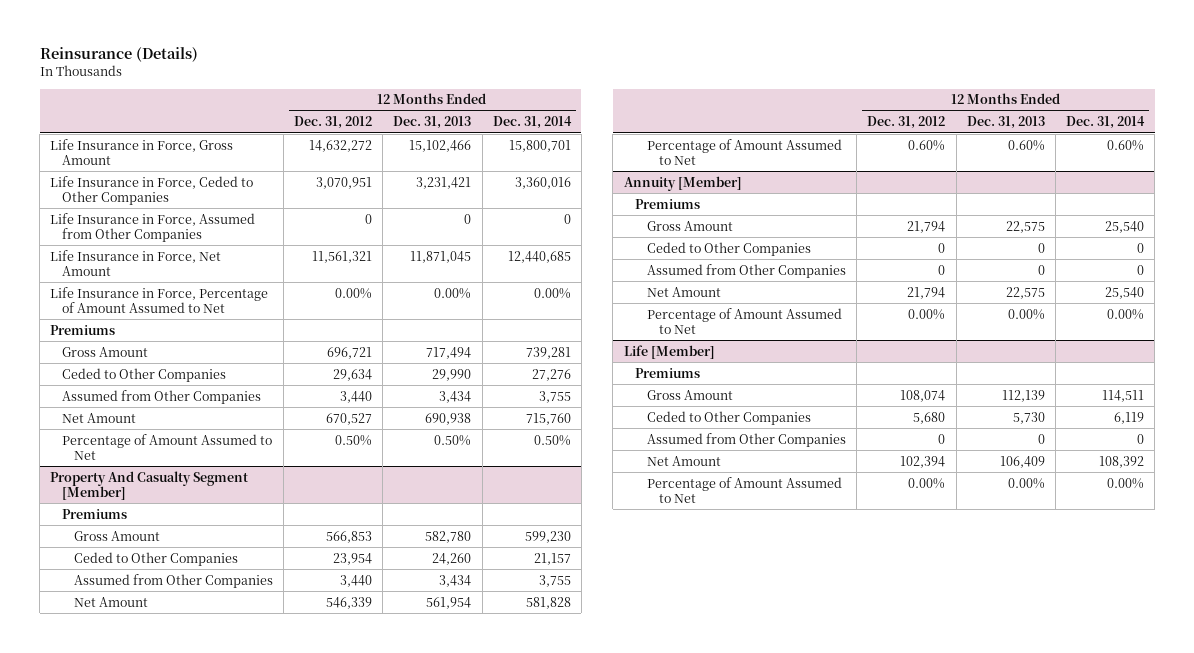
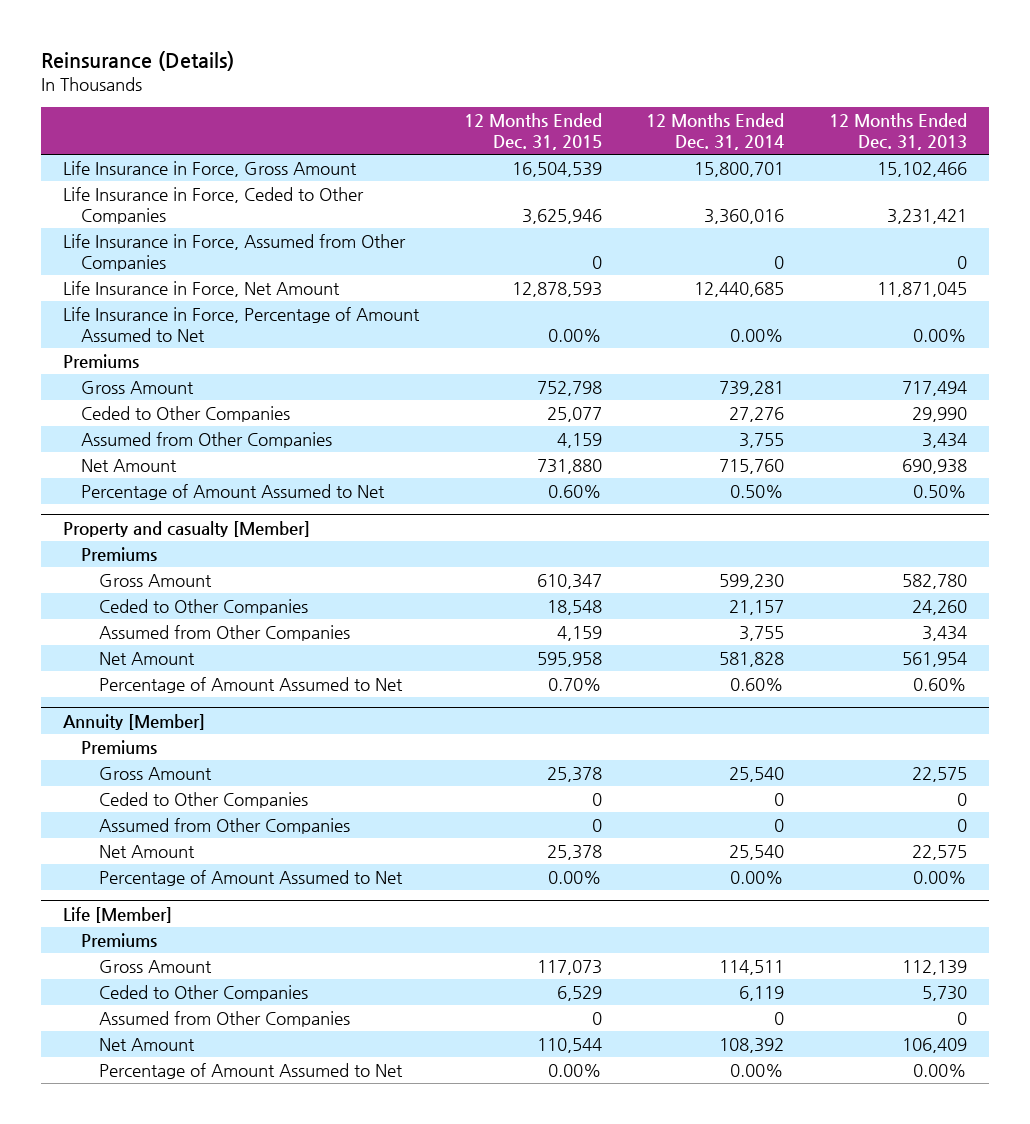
- | 12 Months Ended Dec. 31, 2012 | 12 Months Ended Dec. 31, 2013 | 12 Months Ended Dec. 31, 2014
+ | 12 Months Ended Dec. 31, 2015 | 12 Months Ended Dec. 31, 2014 | 12 Months Ended Dec. 31, 2013
- Property And Casualty Segment [Member]
+ Property and casualty [Member]

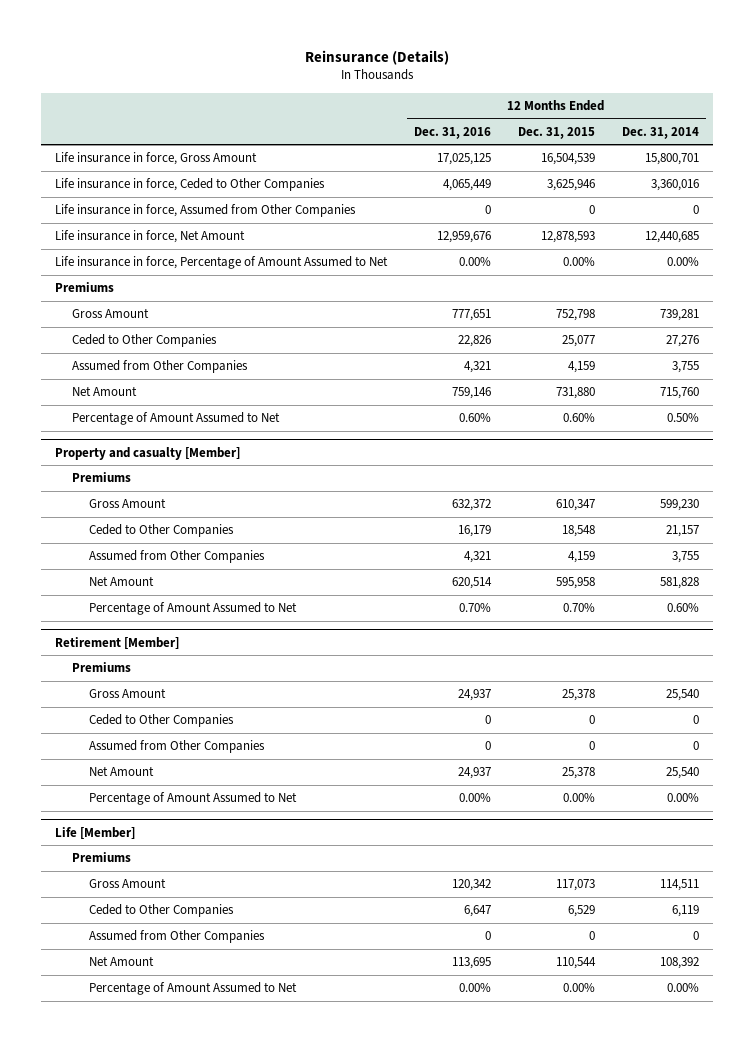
- | 12 Months Ended Dec. 31, 2015 | 12 Months Ended Dec. 31, 2014 | 12 Months Ended Dec. 31, 2013
+ | 12 Months Ended Dec. 31, 2016 | 12 Months Ended Dec. 31, 2015 | 12 Months Ended Dec. 31, 2014
- Life Insurance in Force, Gross Amount | 16,504,539 | 15,800,701 | 15,102,466
- Life Insurance in Force, Ceded to Other Companies | 3,625,946 | 3,360,016 | 3,231,421
- Life Insurance in Force, Assumed from Other Companies | 0 | 0 | 0
- Life Insurance in Force, Net Amount | 12,878,593 | 12,440,685 | 11,871,045
- Life Insurance in Force, Percentage of Amount Assumed to Net | 0.00% | 0.00% | 0.00%
+ Life insurance in force, Gross Amount | 17,025,125 | 16,504,539 | 15,800,701
+ Life insurance in force, Ceded to Other Companies | 4,065,449 | 3,625,946 | 3,360,016
+ Life insurance in force, Assumed from Other Companies | 0 | 0 | 0
+ Life insurance in force, Net Amount | 12,959,676 | 12,878,593 | 12,440,685
+ Life insurance in force, Percentage of Amount Assumed to Net | 0.00% | 0.00% | 0.00%
- Annuity [Member]
+ Retirement [Member]

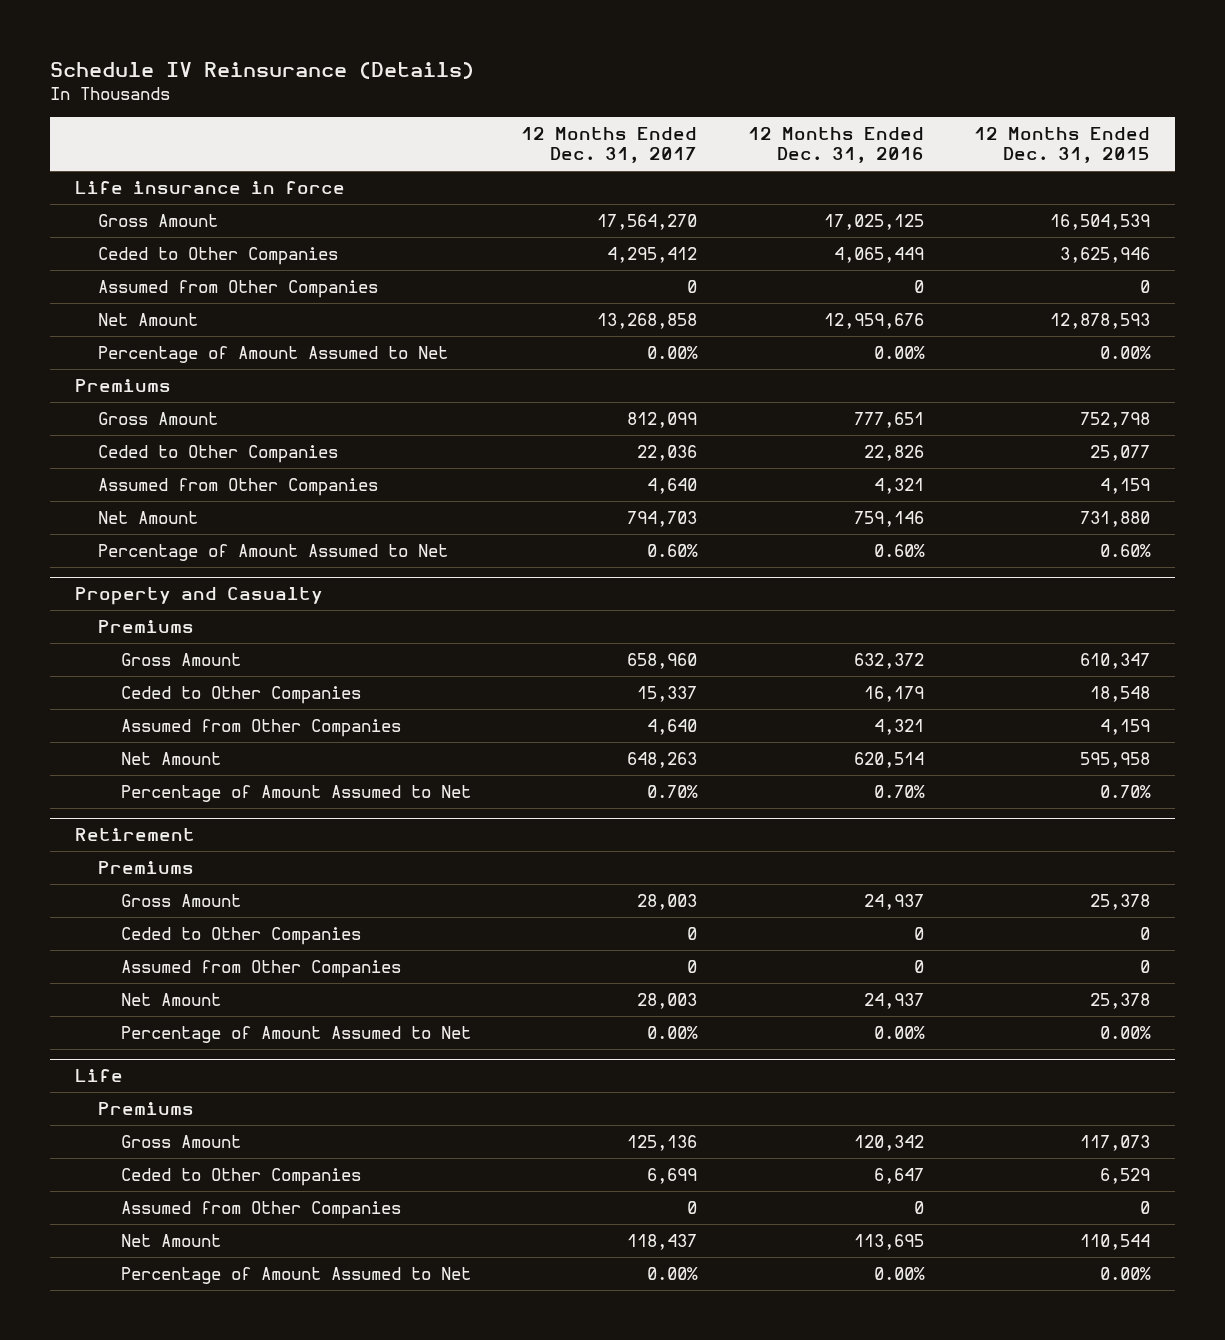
- Reinsurance (Details)
+ Schedule IV Reinsurance (Details)
- | 12 Months Ended Dec. 31, 2016 | 12 Months Ended Dec. 31, 2015 | 12 Months Ended Dec. 31, 2014
+ | 12 Months Ended Dec. 31, 2017 | 12 Months Ended Dec. 31, 2016 | 12 Months Ended Dec. 31, 2015
- Life insurance in force, Gross Amount | 17,025,125 | 16,504,539 | 15,800,701
- Life insurance in force, Ceded to Other Companies | 4,065,449 | 3,625,946 | 3,360,016
- Life insurance in force, Assumed from Other Companies | 0 | 0 | 0
- Life insurance in force, Net Amount | 12,959,676 | 12,878,593 | 12,440,685
- Life insurance in force, Percentage of Amount Assumed to Net | 0.00% | 0.00% | 0.00%
+ Life insurance in force
+ Gross Amount | 17,564,270 | 17,025,125 | 16,504,539
+ Ceded to Other Companies | 4,295,412 | 4,065,449 | 3,625,946
+ Assumed from Other Companies | 0 | 0 | 0
+ Net Amount | 13,268,858 | 12,959,676 | 12,878,593
+ Percentage of Amount Assumed to Net | 0.00% | 0.00% | 0.00%
- Property and casualty [Member]
+ Property and Casualty
- Retirement [Member]
+ Retirement
- Life [Member]
+ Life

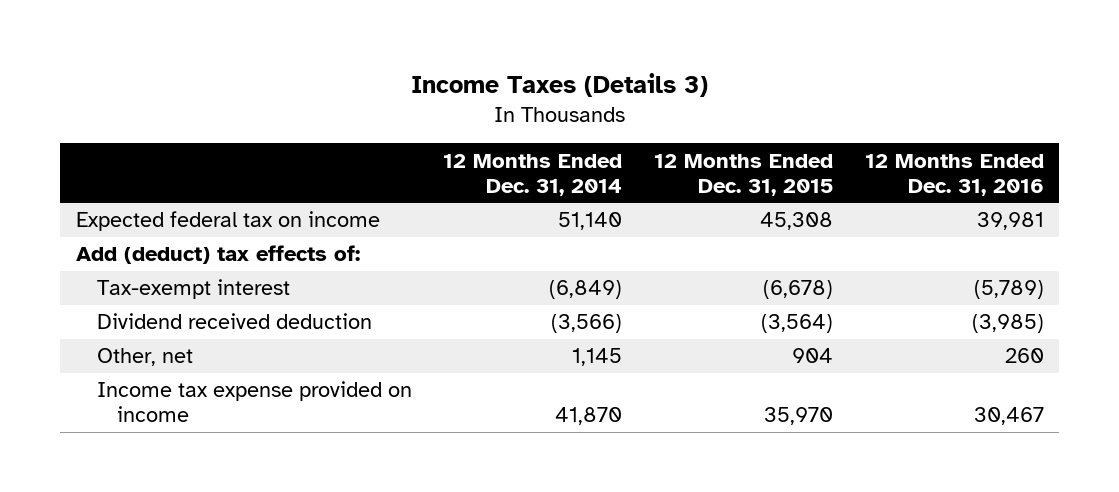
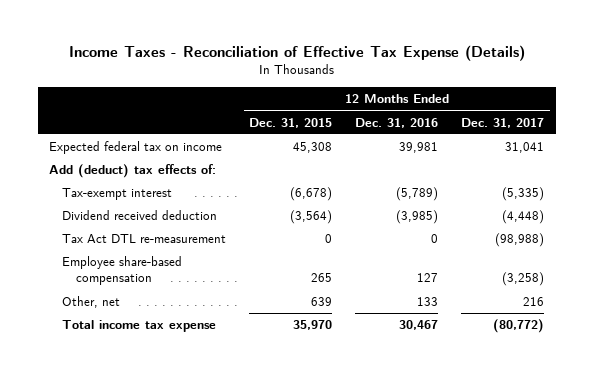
- Income Taxes (Details 3)
+ Income Taxes - Reconciliation of Effective Tax Expense (Details)
- | 12 Months Ended Dec. 31, 2014 | 12 Months Ended Dec. 31, 2015 | 12 Months Ended Dec. 31, 2016
+ | 12 Months Ended Dec. 31, 2015 | 12 Months Ended Dec. 31, 2016 | 12 Months Ended Dec. 31, 2017
- Other, net | 1,145 | 904 | 260
- Income tax expense provided on income | 41,870 | 35,970 | 30,467
+ Tax Act DTL re-measurement | 0 | 0 | (98,988)
+ Employee share-based compensation | 265 | 127 | (3,258)
+ Other, net | 639 | 133 | 216
+ Total income tax expense | 35,970 | 30,467 | (80,772)

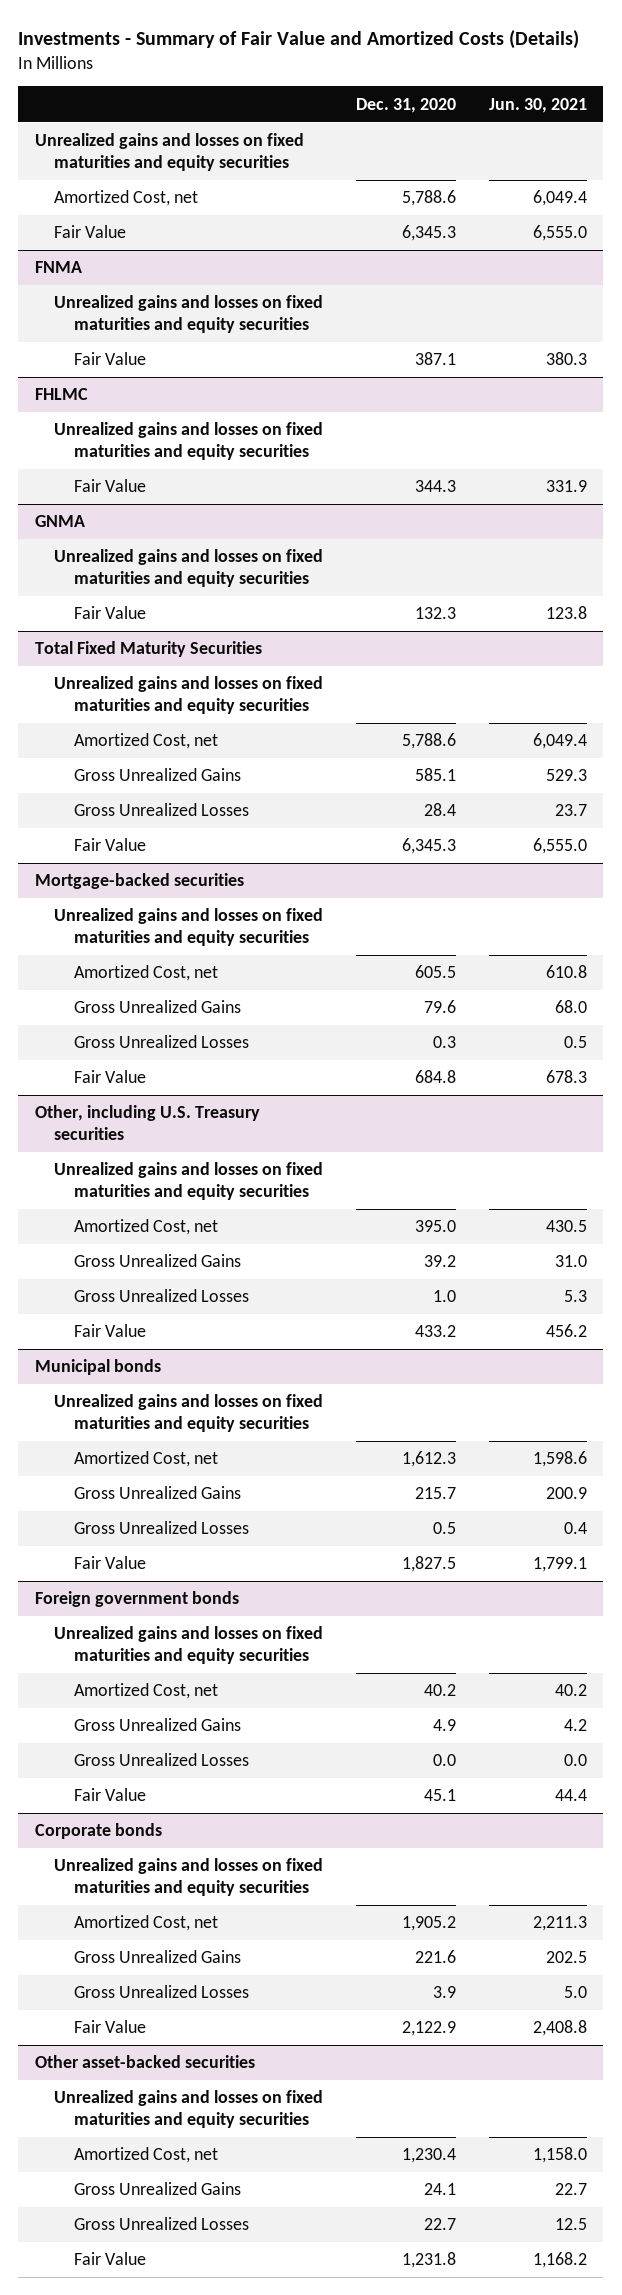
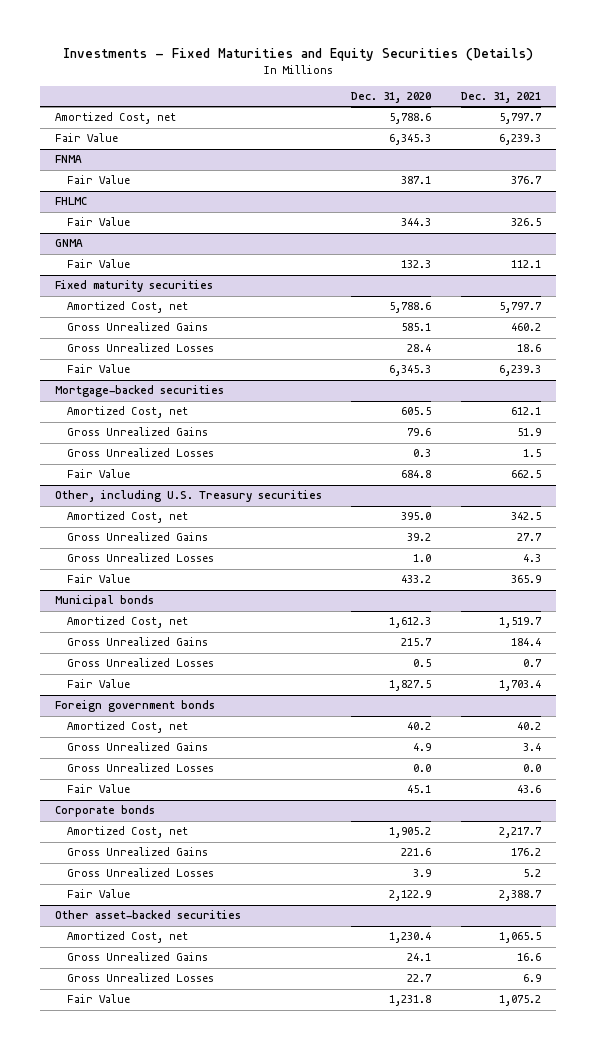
- Investments - Summary of Fair Value and Amortized Costs (Details)
+ Investments - Fixed Maturities and Equity Securities (Details)
- | Dec. 31, 2020 | Jun. 30, 2021
+ | Dec. 31, 2020 | Dec. 31, 2021
- Unrealized gains and losses on fixed maturities and equity securities
@ FNMA
- Unrealized gains and losses on fixed maturities and equity securities
@ FHLMC
- Unrealized gains and losses on fixed maturities and equity securities
@ GNMA
- Unrealized gains and losses on fixed maturities and equity securities
- Total Fixed Maturity Securities
- Unrealized gains and losses on fixed maturities and equity securities
+ Fixed maturity securities
@ Mortgage-backed securities
- Unrealized gains and losses on fixed maturities and equity securities
@ Other, including U.S. Treasury securities
- Unrealized gains and losses on fixed maturities and equity securities
@ Municipal bonds
- Unrealized gains and losses on fixed maturities and equity securities
@ Foreign government bonds
- Unrealized gains and losses on fixed maturities and equity securities
@ Corporate bonds
- Unrealized gains and losses on fixed maturities and equity securities
@ Other asset-backed securities
- Unrealized gains and losses on fixed maturities and equity securities

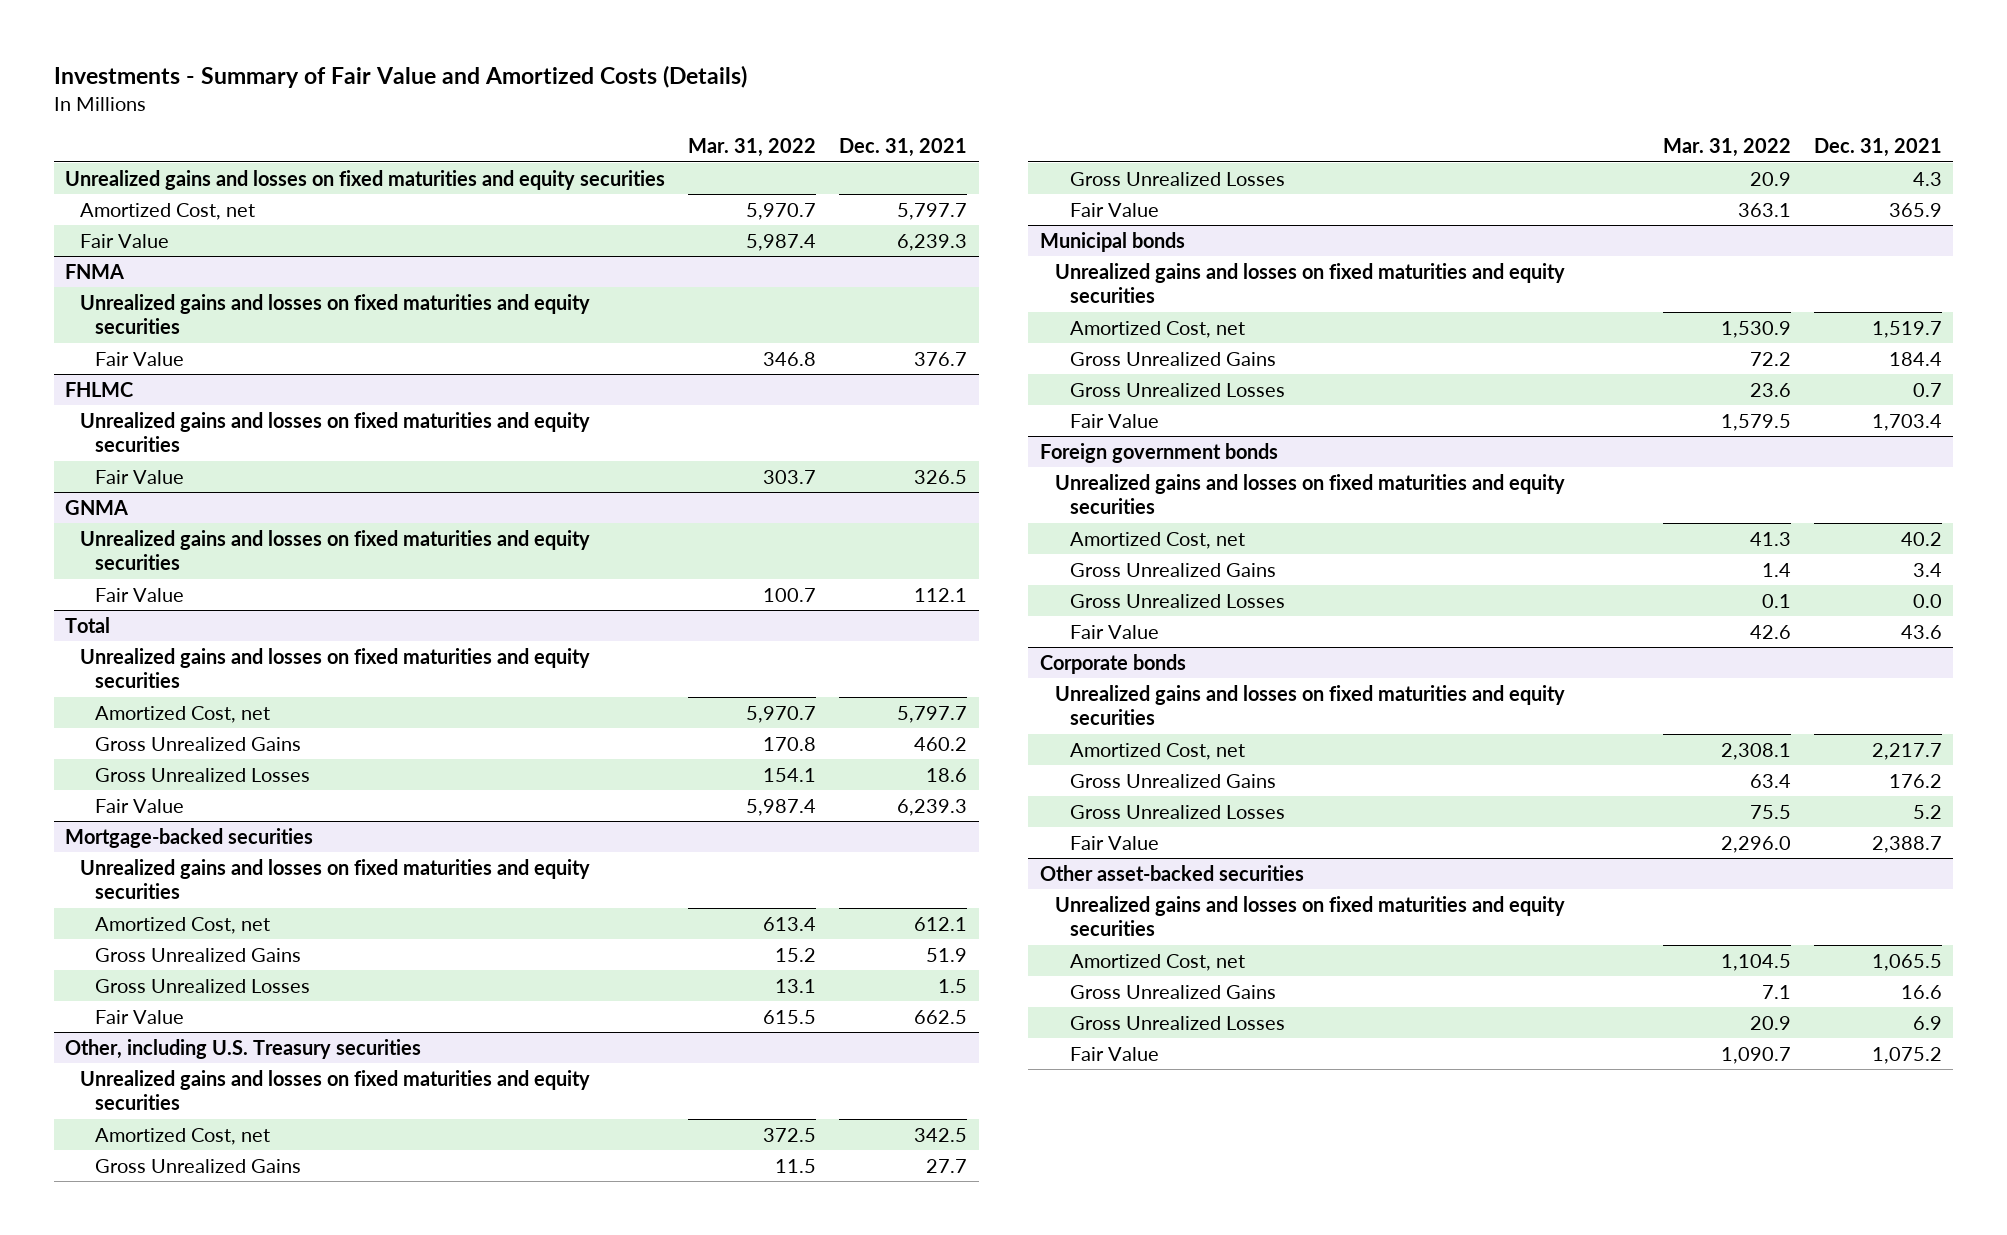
- Investments - Fixed Maturities and Equity Securities (Details)
+ Investments - Summary of Fair Value and Amortized Costs (Details)
- | Dec. 31, 2020 | Dec. 31, 2021
+ | Mar. 31, 2022 | Dec. 31, 2021
+ Unrealized gains and losses on fixed maturities and equity securities
@ FNMA
+ Unrealized gains and losses on fixed maturities and equity securities
@ FHLMC
+ Unrealized gains and losses on fixed maturities and equity securities
@ GNMA
+ Unrealized gains and losses on fixed maturities and equity securities
- Fixed maturity securities
+ Total
+ Unrealized gains and losses on fixed maturities and equity securities
@ Mortgage-backed securities
+ Unrealized gains and losses on fixed maturities and equity securities
@ Other, including U.S. Treasury securities
+ Unrealized gains and losses on fixed maturities and equity securities
@ Municipal bonds
+ Unrealized gains and losses on fixed maturities and equity securities
@ Foreign government bonds
+ Unrealized gains and losses on fixed maturities and equity securities
@ Corporate bonds
+ Unrealized gains and losses on fixed maturities and equity securities
@ Other asset-backed securities
+ Unrealized gains and losses on fixed maturities and equity securities

